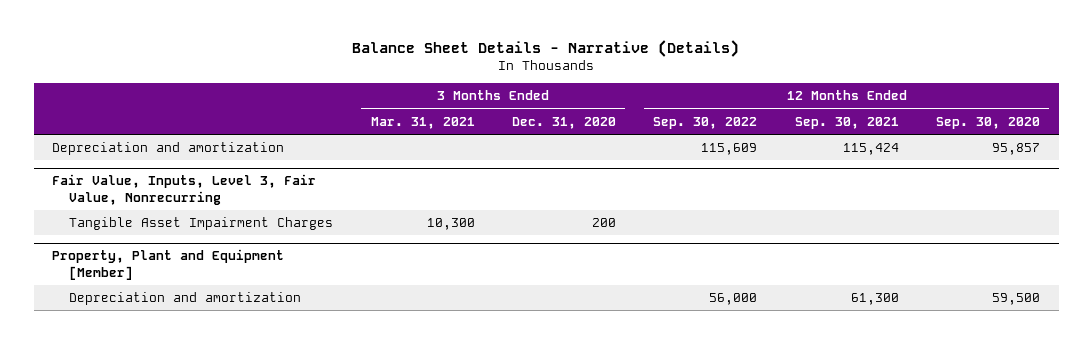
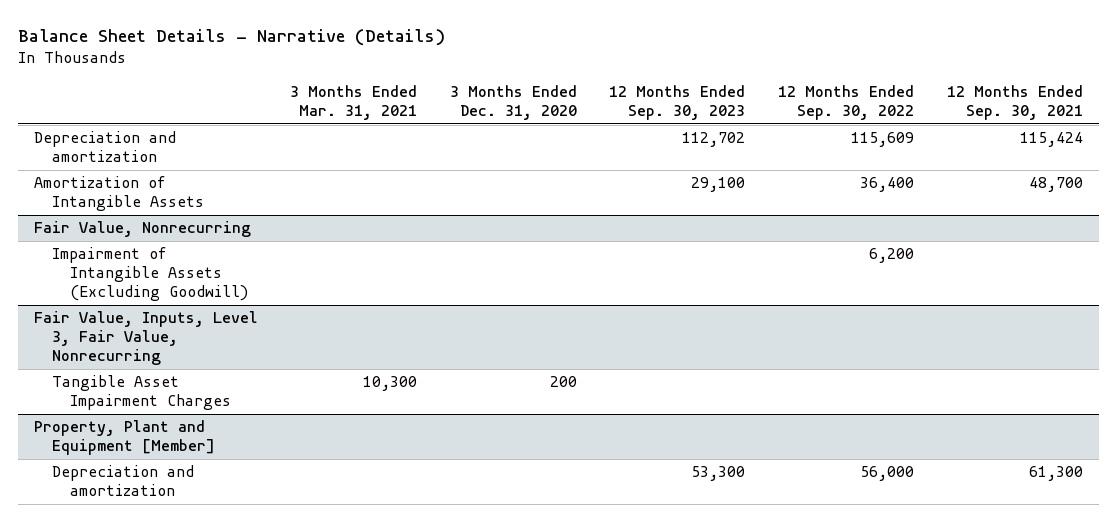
- | 3 Months Ended Mar. 31, 2021 | 3 Months Ended Dec. 31, 2020 | 12 Months Ended Sep. 30, 2022 | 12 Months Ended Sep. 30, 2021 | 12 Months Ended Sep. 30, 2020
+ | 3 Months Ended Mar. 31, 2021 | 3 Months Ended Dec. 31, 2020 | 12 Months Ended Sep. 30, 2023 | 12 Months Ended Sep. 30, 2022 | 12 Months Ended Sep. 30, 2021
+ Amortization of Intangible Assets | | | 29,100 | 36,400 | 48,700
+ Fair Value, Nonrecurring
+ Impairment of Intangible Assets (Excluding Goodwill) | | | | 6,200 |

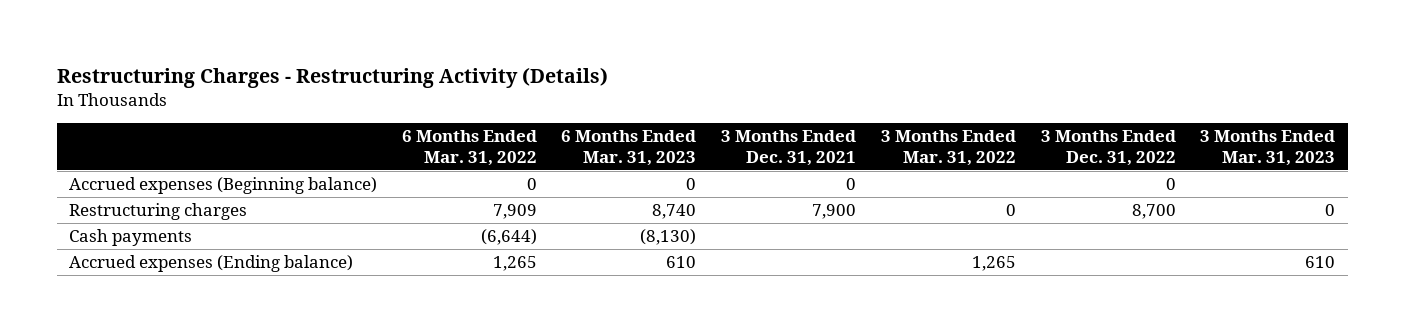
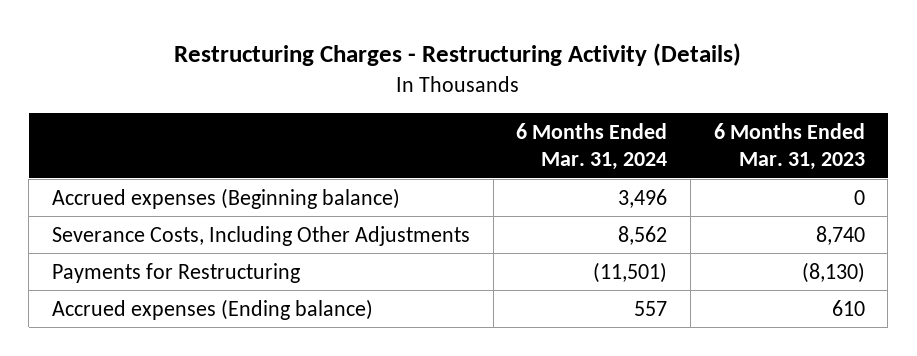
- | 6 Months Ended Mar. 31, 2022 | 6 Months Ended Mar. 31, 2023 | 3 Months Ended Dec. 31, 2021 | 3 Months Ended Mar. 31, 2022 | 3 Months Ended Dec. 31, 2022 | 3 Months Ended Mar. 31, 2023
+ | 6 Months Ended Mar. 31, 2024 | 6 Months Ended Mar. 31, 2023
- Restructuring charges | 7,909 | 8,740 | 7,900 | 0 | 8,700 | 0
- Cash payments | (6,644) | (8,130) | | | |
+ Severance Costs, Including Other Adjustments | 8,562 | 8,740
+ Payments for Restructuring | (11,501) | (8,130)

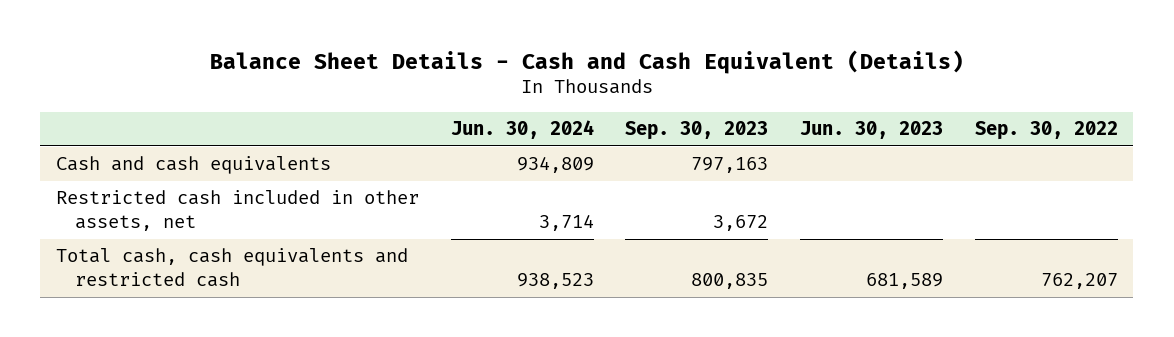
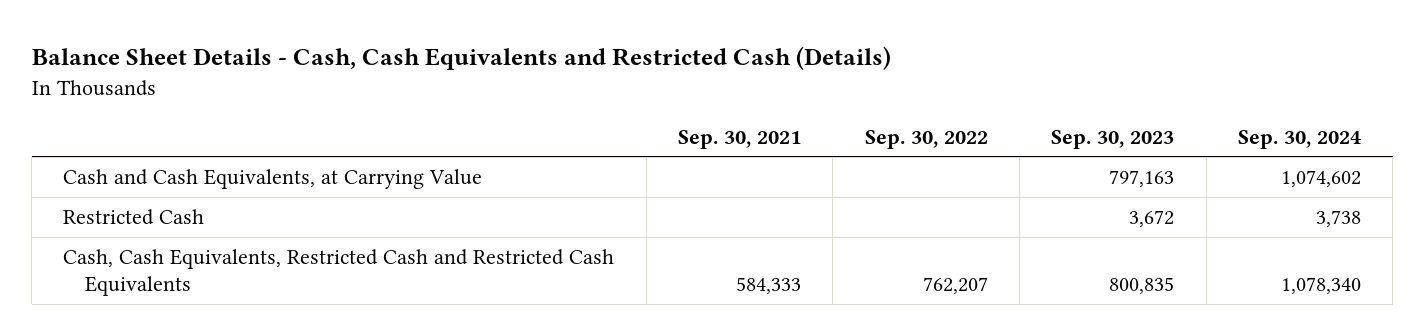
- Balance Sheet Details - Cash and Cash Equivalent (Details)
+ Balance Sheet Details - Cash, Cash Equivalents and Restricted Cash (Details)
- | Jun. 30, 2024 | Sep. 30, 2023 | Jun. 30, 2023 | Sep. 30, 2022
+ | Sep. 30, 2021 | Sep. 30, 2022 | Sep. 30, 2023 | Sep. 30, 2024
- Cash and cash equivalents | 934,809 | 797,163 | |
- Restricted cash included in other assets, net | 3,714 | 3,672 | |
- Total cash, cash equivalents and restricted cash | 938,523 | 800,835 | 681,589 | 762,207
+ Cash and Cash Equivalents, at Carrying Value | | | 797,163 | 1,074,602
+ Restricted Cash | | | 3,672 | 3,738
+ Cash, Cash Equivalents, Restricted Cash and Restricted Cash Equivalents | 584,333 | 762,207 | 800,835 | 1,078,340

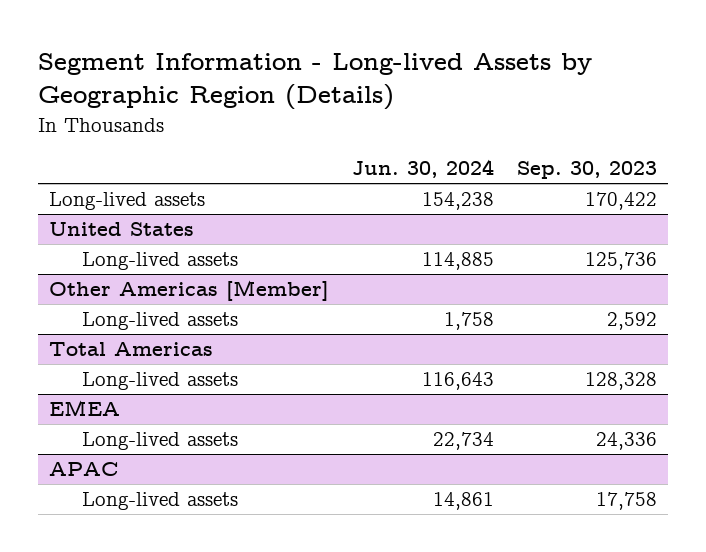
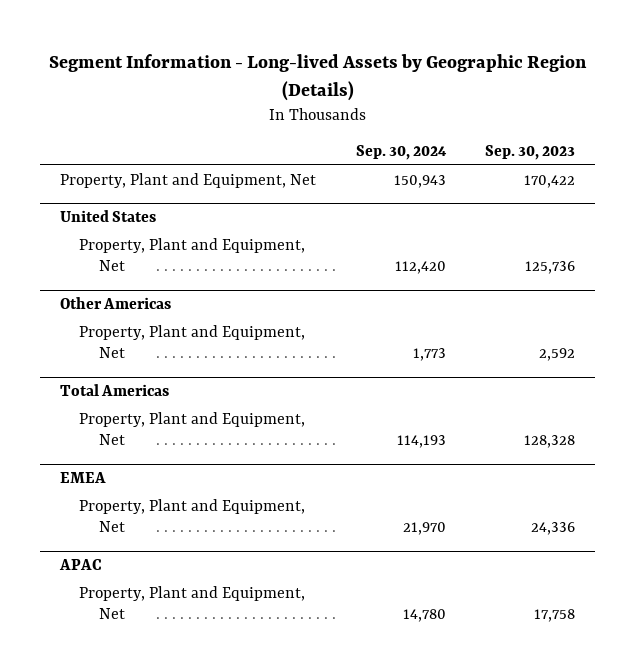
- | Jun. 30, 2024 | Sep. 30, 2023
+ | Sep. 30, 2024 | Sep. 30, 2023
- Long-lived assets | 154,238 | 170,422
+ Property, Plant and Equipment, Net | 150,943 | 170,422
@ United States
- Long-lived assets | 114,885 | 125,736
- Other Americas [Member]
- Long-lived assets | 1,758 | 2,592
@ United States
+ Property, Plant and Equipment, Net | 112,420 | 125,736
+ Other Americas
+ Property, Plant and Equipment, Net | 1,773 | 2,592
@ Total Americas
- Long-lived assets | 116,643 | 128,328
+ Property, Plant and Equipment, Net | 114,193 | 128,328
@ EMEA
- Long-lived assets | 22,734 | 24,336
+ Property, Plant and Equipment, Net | 21,970 | 24,336
@ APAC
- Long-lived assets | 14,861 | 17,758
+ Property, Plant and Equipment, Net | 14,780 | 17,758

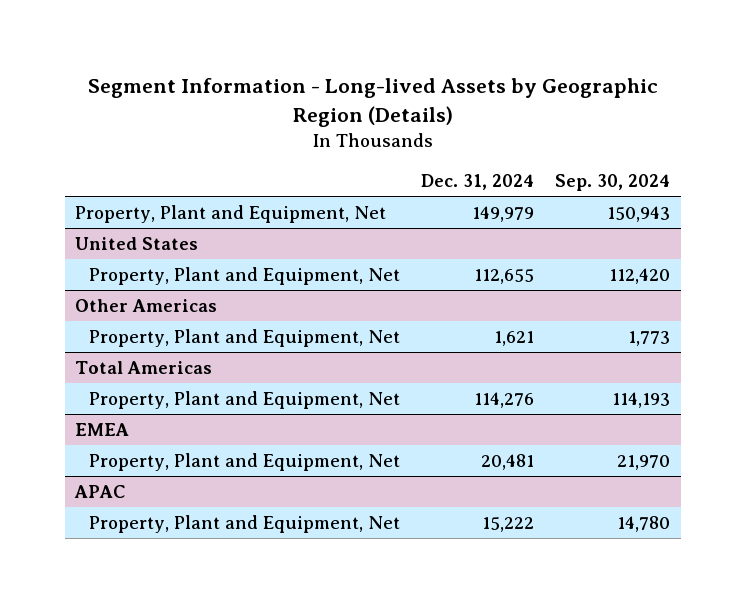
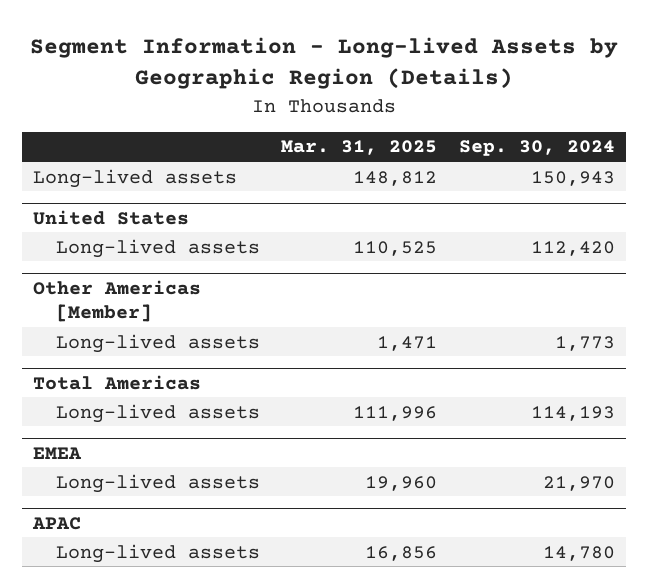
- | Dec. 31, 2024 | Sep. 30, 2024
+ | Mar. 31, 2025 | Sep. 30, 2024
- Property, Plant and Equipment, Net | 149,979 | 150,943
+ Long-lived assets | 148,812 | 150,943
@ United States
- Property, Plant and Equipment, Net | 112,655 | 112,420
- Other Americas
- Property, Plant and Equipment, Net | 1,621 | 1,773
@ United States
+ Long-lived assets | 110,525 | 112,420
+ Other Americas [Member]
+ Long-lived assets | 1,471 | 1,773
@ Total Americas
- Property, Plant and Equipment, Net | 114,276 | 114,193
+ Long-lived assets | 111,996 | 114,193
@ EMEA
- Property, Plant and Equipment, Net | 20,481 | 21,970
+ Long-lived assets | 19,960 | 21,970
@ APAC
- Property, Plant and Equipment, Net | 15,222 | 14,780
+ Long-lived assets | 16,856 | 14,780

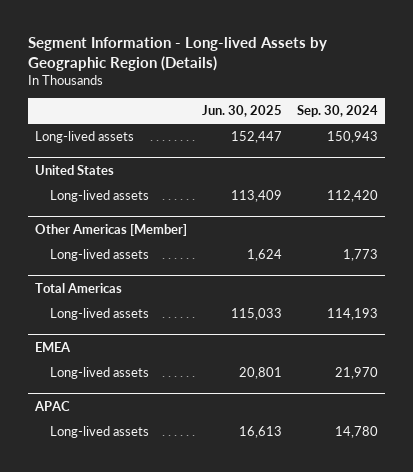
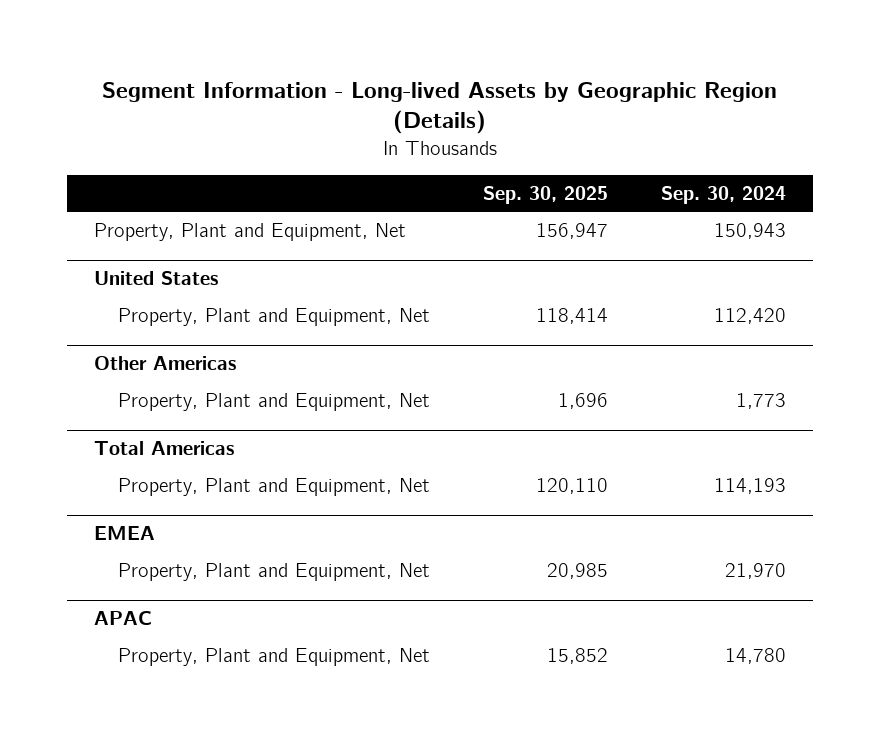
- | Jun. 30, 2025 | Sep. 30, 2024
+ | Sep. 30, 2025 | Sep. 30, 2024
- Long-lived assets | 152,447 | 150,943
+ Property, Plant and Equipment, Net | 156,947 | 150,943
@ United States
- Long-lived assets | 113,409 | 112,420
- Other Americas [Member]
- Long-lived assets | 1,624 | 1,773
@ United States
+ Property, Plant and Equipment, Net | 118,414 | 112,420
+ Other Americas
+ Property, Plant and Equipment, Net | 1,696 | 1,773
@ Total Americas
- Long-lived assets | 115,033 | 114,193
+ Property, Plant and Equipment, Net | 120,110 | 114,193
@ EMEA
- Long-lived assets | 20,801 | 21,970
+ Property, Plant and Equipment, Net | 20,985 | 21,970
@ APAC
- Long-lived assets | 16,613 | 14,780
+ Property, Plant and Equipment, Net | 15,852 | 14,780

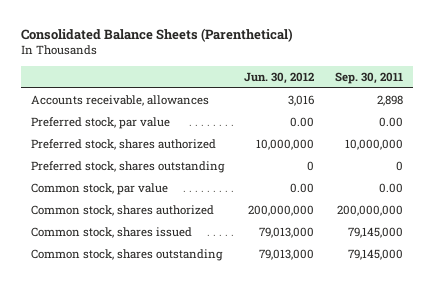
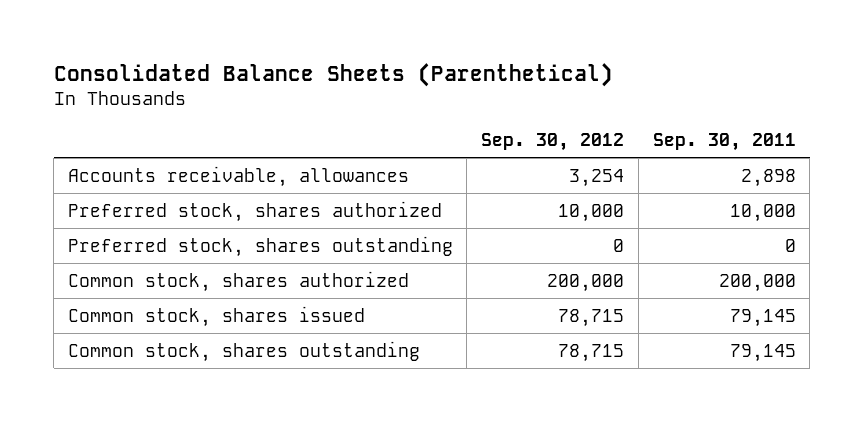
- | Jun. 30, 2012 | Sep. 30, 2011
+ | Sep. 30, 2012 | Sep. 30, 2011
- Preferred stock, par value | 0.00 | 0.00
- Preferred stock, shares authorized | 10,000,000 | 10,000,000
+ Preferred stock, shares authorized | 10,000 | 10,000
- Common stock, par value | 0.00 | 0.00
- Common stock, shares authorized | 200,000,000 | 200,000,000
- Common stock, shares issued | 79,013,000 | 79,145,000
- Common stock, shares outstanding | 79,013,000 | 79,145,000
+ Common stock, shares authorized | 200,000 | 200,000
+ Common stock, shares issued | 78,715 | 79,145
+ Common stock, shares outstanding | 78,715 | 79,145

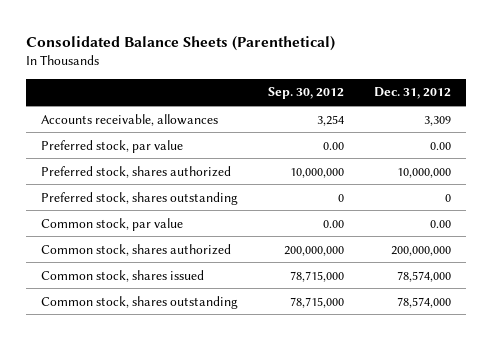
- | Sep. 30, 2012 | Sep. 30, 2011
+ | Sep. 30, 2012 | Dec. 31, 2012
- Preferred stock, shares authorized | 10,000 | 10,000
+ Preferred stock, par value | 0.00 | 0.00
+ Preferred stock, shares authorized | 10,000,000 | 10,000,000
- Common stock, shares authorized | 200,000 | 200,000
- Common stock, shares issued | 78,715 | 79,145
- Common stock, shares outstanding | 78,715 | 79,145
+ Common stock, par value | 0.00 | 0.00
+ Common stock, shares authorized | 200,000,000 | 200,000,000
+ Common stock, shares issued | 78,715,000 | 78,574,000
+ Common stock, shares outstanding | 78,715,000 | 78,574,000

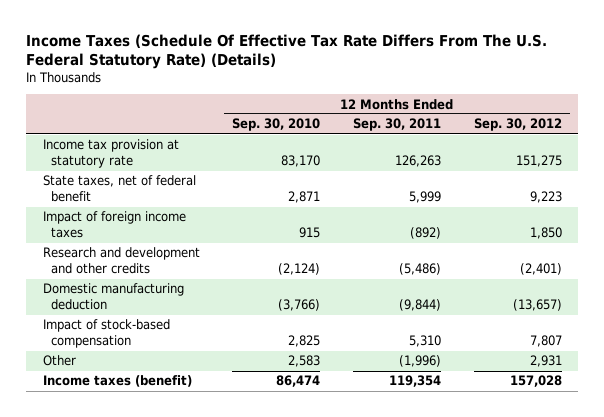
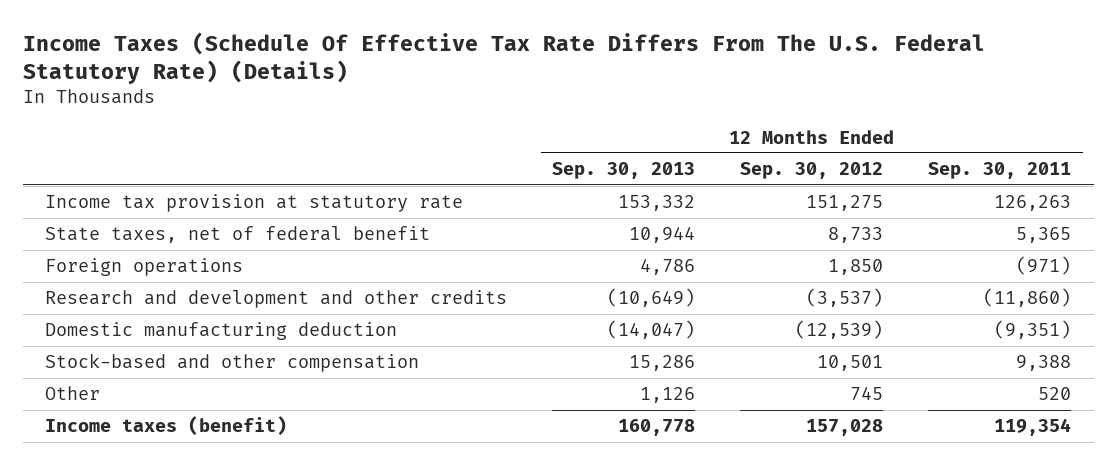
- | 12 Months Ended Sep. 30, 2010 | 12 Months Ended Sep. 30, 2011 | 12 Months Ended Sep. 30, 2012
+ | 12 Months Ended Sep. 30, 2013 | 12 Months Ended Sep. 30, 2012 | 12 Months Ended Sep. 30, 2011
- State taxes, net of federal benefit | 2,871 | 5,999 | 9,223
- Impact of foreign income taxes | 915 | (892) | 1,850
- Research and development and other credits | (2,124) | (5,486) | (2,401)
- Domestic manufacturing deduction | (3,766) | (9,844) | (13,657)
- Impact of stock-based compensation | 2,825 | 5,310 | 7,807
- Other | 2,583 | (1,996) | 2,931
+ State taxes, net of federal benefit | 10,944 | 8,733 | 5,365
+ Foreign operations | 4,786 | 1,850 | (971)
+ Research and development and other credits | (10,649) | (3,537) | (11,860)
+ Domestic manufacturing deduction | (14,047) | (12,539) | (9,351)
+ Stock-based and other compensation | 15,286 | 10,501 | 9,388
+ Other | 1,126 | 745 | 520

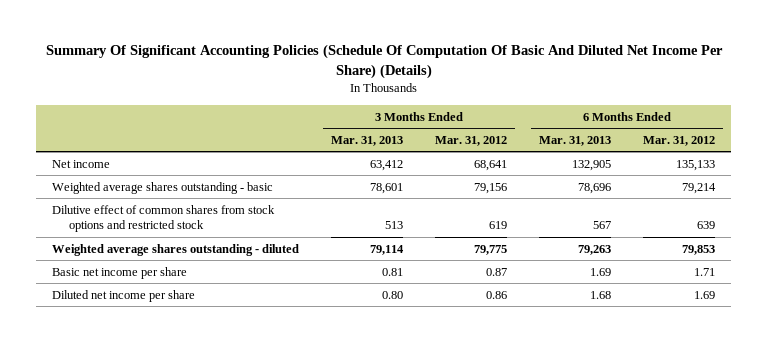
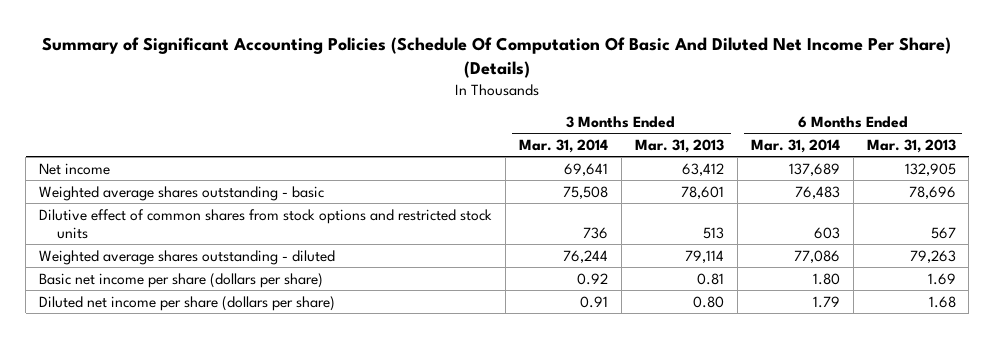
- Summary Of Significant Accounting Policies (Schedule Of Computation Of Basic And Diluted Net Income Per Share) (Details)
+ Summary of Significant Accounting Policies (Schedule Of Computation Of Basic And Diluted Net Income Per Share) (Details)
- | 3 Months Ended Mar. 31, 2013 | 3 Months Ended Mar. 31, 2012 | 6 Months Ended Mar. 31, 2013 | 6 Months Ended Mar. 31, 2012
+ | 3 Months Ended Mar. 31, 2014 | 3 Months Ended Mar. 31, 2013 | 6 Months Ended Mar. 31, 2014 | 6 Months Ended Mar. 31, 2013
- Dilutive effect of common shares from stock options and restricted stock | 513 | 619 | 567 | 639
+ Dilutive effect of common shares from stock options and restricted stock units | 736 | 513 | 603 | 567
- Basic net income per share | 0.81 | 0.87 | 1.69 | 1.71
- Diluted net income per share | 0.80 | 0.86 | 1.68 | 1.69
+ Basic net income per share (dollars per share) | 0.92 | 0.81 | 1.80 | 1.69
+ Diluted net income per share (dollars per share) | 0.91 | 0.80 | 1.79 | 1.68

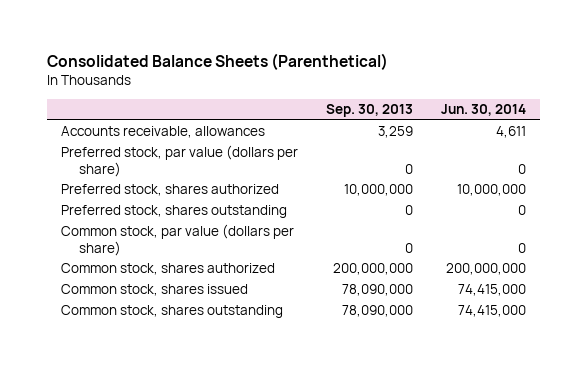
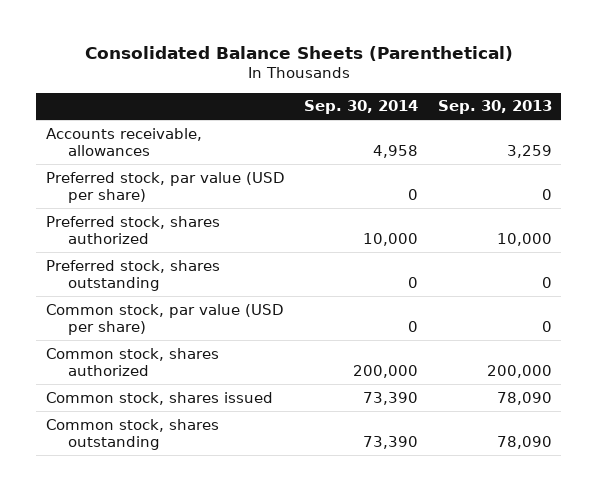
- | Sep. 30, 2013 | Jun. 30, 2014
+ | Sep. 30, 2014 | Sep. 30, 2013
- Preferred stock, par value (dollars per share) | 0 | 0
- Preferred stock, shares authorized | 10,000,000 | 10,000,000
+ Preferred stock, par value (USD per share) | 0 | 0
+ Preferred stock, shares authorized | 10,000 | 10,000
- Common stock, par value (dollars per share) | 0 | 0
- Common stock, shares authorized | 200,000,000 | 200,000,000
- Common stock, shares issued | 78,090,000 | 74,415,000
- Common stock, shares outstanding | 78,090,000 | 74,415,000
+ Common stock, par value (USD per share) | 0 | 0
+ Common stock, shares authorized | 200,000 | 200,000
+ Common stock, shares issued | 73,390 | 78,090
+ Common stock, shares outstanding | 73,390 | 78,090

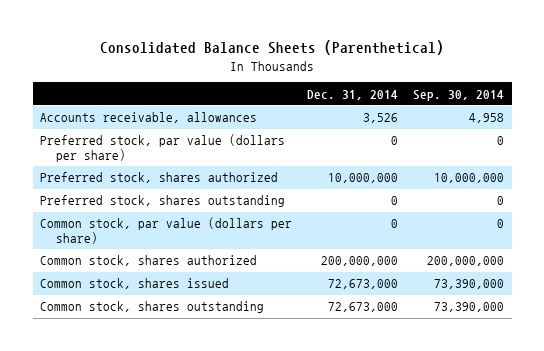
- | Sep. 30, 2014 | Sep. 30, 2013
+ | Dec. 31, 2014 | Sep. 30, 2014
- Preferred stock, par value (USD per share) | 0 | 0
- Preferred stock, shares authorized | 10,000 | 10,000
+ Preferred stock, par value (dollars per share) | 0 | 0
+ Preferred stock, shares authorized | 10,000,000 | 10,000,000
- Common stock, par value (USD per share) | 0 | 0
- Common stock, shares authorized | 200,000 | 200,000
- Common stock, shares issued | 73,390 | 78,090
- Common stock, shares outstanding | 73,390 | 78,090
+ Common stock, par value (dollars per share) | 0 | 0
+ Common stock, shares authorized | 200,000,000 | 200,000,000
+ Common stock, shares issued | 72,673,000 | 73,390,000
+ Common stock, shares outstanding | 72,673,000 | 73,390,000

